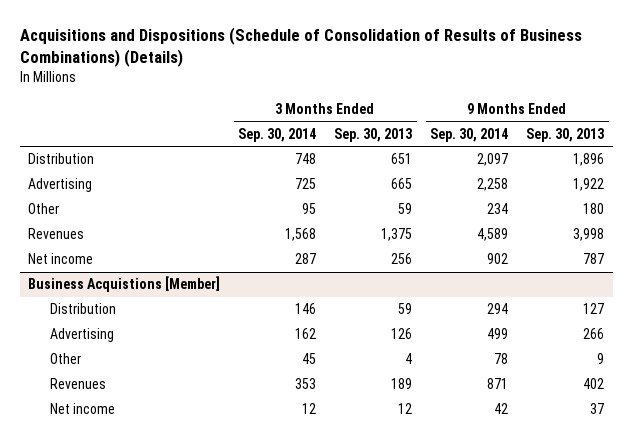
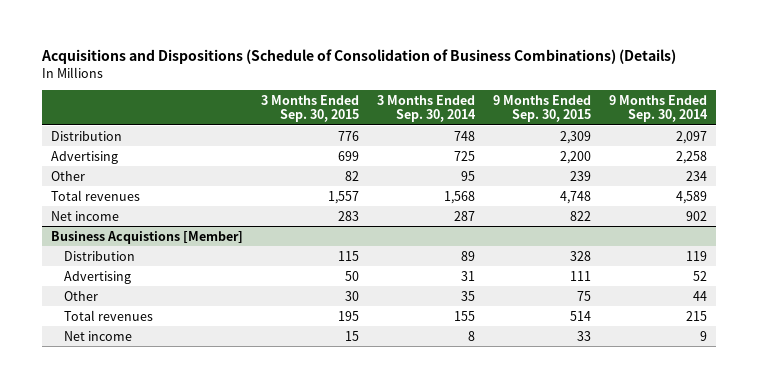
- Acquisitions and Dispositions (Schedule of Consolidation of Results of Business Combinations) (Details)
+ Acquisitions and Dispositions (Schedule of Consolidation of Business Combinations) (Details)
- | 3 Months Ended Sep. 30, 2014 | 3 Months Ended Sep. 30, 2013 | 9 Months Ended Sep. 30, 2014 | 9 Months Ended Sep. 30, 2013
+ | 3 Months Ended Sep. 30, 2015 | 3 Months Ended Sep. 30, 2014 | 9 Months Ended Sep. 30, 2015 | 9 Months Ended Sep. 30, 2014
- Revenues | 1,568 | 1,375 | 4,589 | 3,998
+ Total revenues | 1,557 | 1,568 | 4,748 | 4,589
@ Business Acquistions [Member]
- Distribution | 146 | 59 | 294 | 127
- Advertising | 162 | 126 | 499 | 266
- Other | 45 | 4 | 78 | 9
- Revenues | 353 | 189 | 871 | 402
- Net income | 12 | 12 | 42 | 37
+ Distribution | 115 | 89 | 328 | 119
+ Advertising | 50 | 31 | 111 | 52
+ Other | 30 | 35 | 75 | 44
+ Total revenues | 195 | 155 | 514 | 215
+ Net income | 15 | 8 | 33 | 9

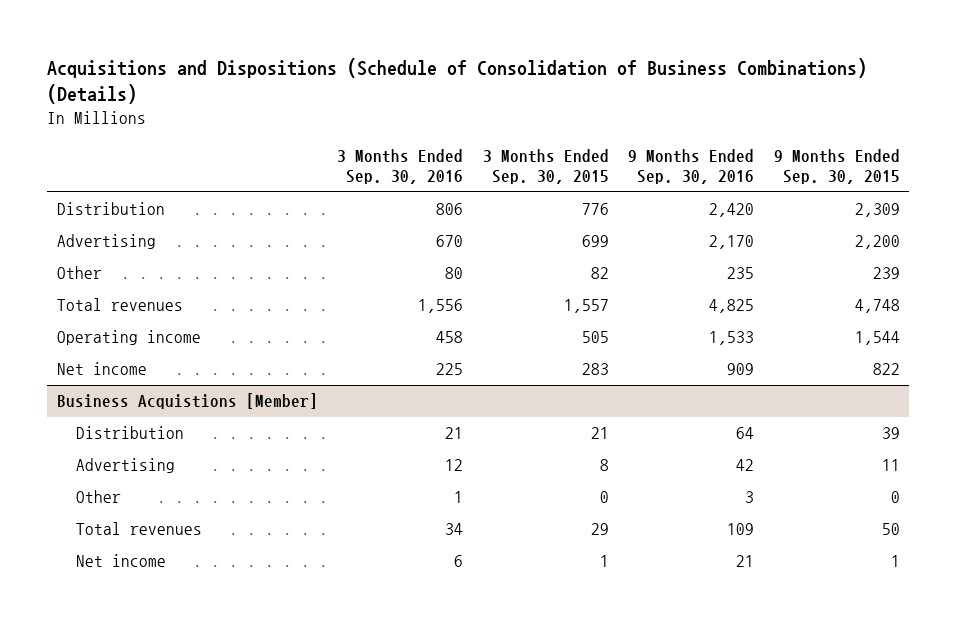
- | 3 Months Ended Sep. 30, 2015 | 3 Months Ended Sep. 30, 2014 | 9 Months Ended Sep. 30, 2015 | 9 Months Ended Sep. 30, 2014
+ | 3 Months Ended Sep. 30, 2016 | 3 Months Ended Sep. 30, 2015 | 9 Months Ended Sep. 30, 2016 | 9 Months Ended Sep. 30, 2015
+ Operating income | 458 | 505 | 1,533 | 1,544
@ Business Acquistions [Member]
- Distribution | 115 | 89 | 328 | 119
- Advertising | 50 | 31 | 111 | 52
- Other | 30 | 35 | 75 | 44
- Total revenues | 195 | 155 | 514 | 215
- Net income | 15 | 8 | 33 | 9
+ Distribution | 21 | 21 | 64 | 39
+ Advertising | 12 | 8 | 42 | 11
+ Other | 1 | 0 | 3 | 0
+ Total revenues | 34 | 29 | 109 | 50
+ Net income | 6 | 1 | 21 | 1

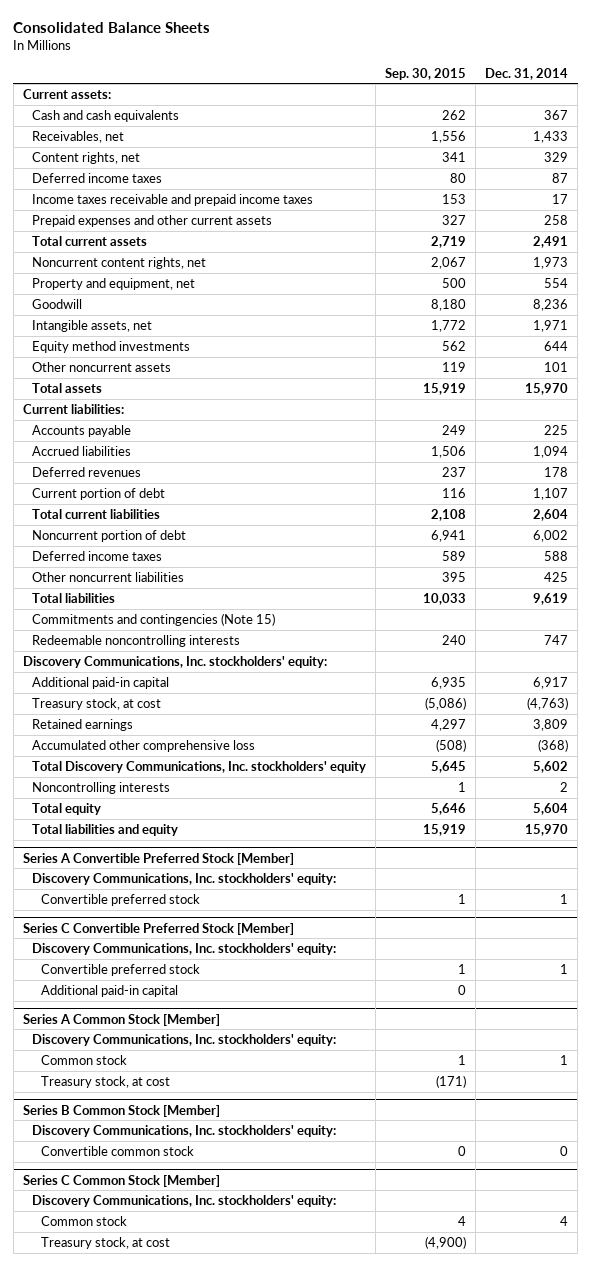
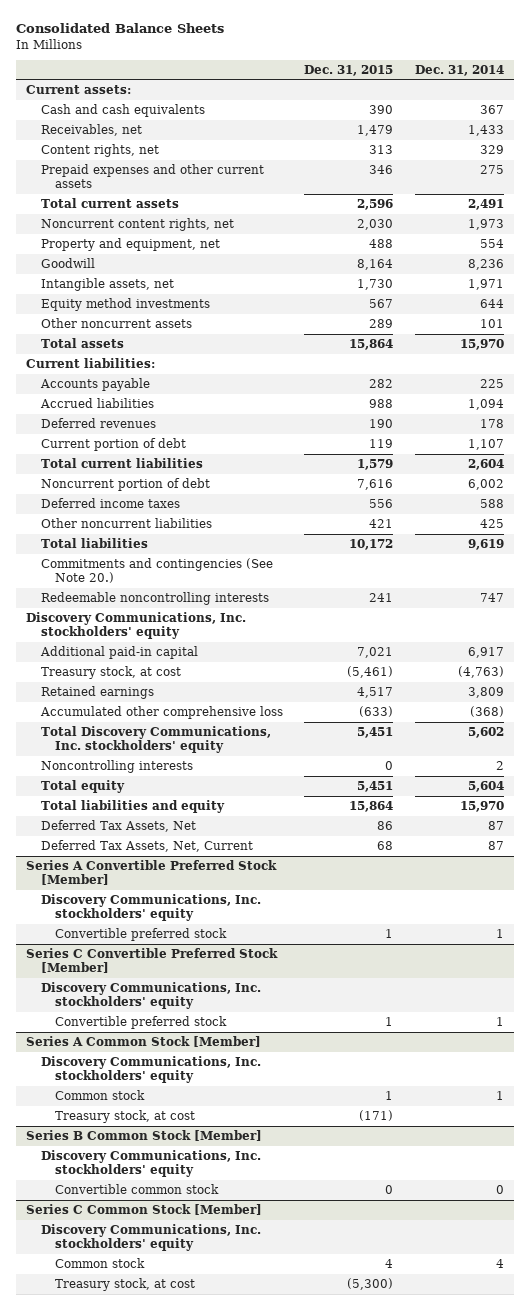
- | Sep. 30, 2015 | Dec. 31, 2014
+ | Dec. 31, 2015 | Dec. 31, 2014
- Deferred income taxes | 80 | 87
- Income taxes receivable and prepaid income taxes | 153 | 17
- Prepaid expenses and other current assets | 327 | 258
+ Prepaid expenses and other current assets | 346 | 275
- Commitments and contingencies (Note 15)
+ Commitments and contingencies (See Note 20.)
- Discovery Communications, Inc. stockholders' equity:
+ Discovery Communications, Inc. stockholders' equity
+ Deferred Tax Assets, Net | 86 | 87
+ Deferred Tax Assets, Net, Current | 68 | 87
@ Series A Convertible Preferred Stock [Member]
- Discovery Communications, Inc. stockholders' equity:
+ Discovery Communications, Inc. stockholders' equity
@ Series C Convertible Preferred Stock [Member]
- Discovery Communications, Inc. stockholders' equity:
+ Discovery Communications, Inc. stockholders' equity
- Additional paid-in capital | 0 |
@ Series A Common Stock [Member]
- Discovery Communications, Inc. stockholders' equity:
+ Discovery Communications, Inc. stockholders' equity
@ Series B Common Stock [Member]
- Discovery Communications, Inc. stockholders' equity:
+ Discovery Communications, Inc. stockholders' equity
@ Series C Common Stock [Member]
- Discovery Communications, Inc. stockholders' equity:
+ Discovery Communications, Inc. stockholders' equity

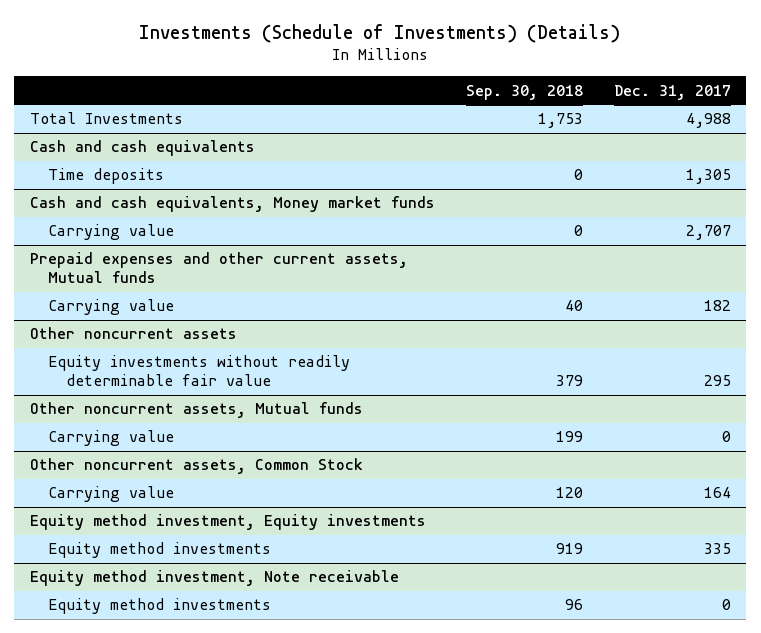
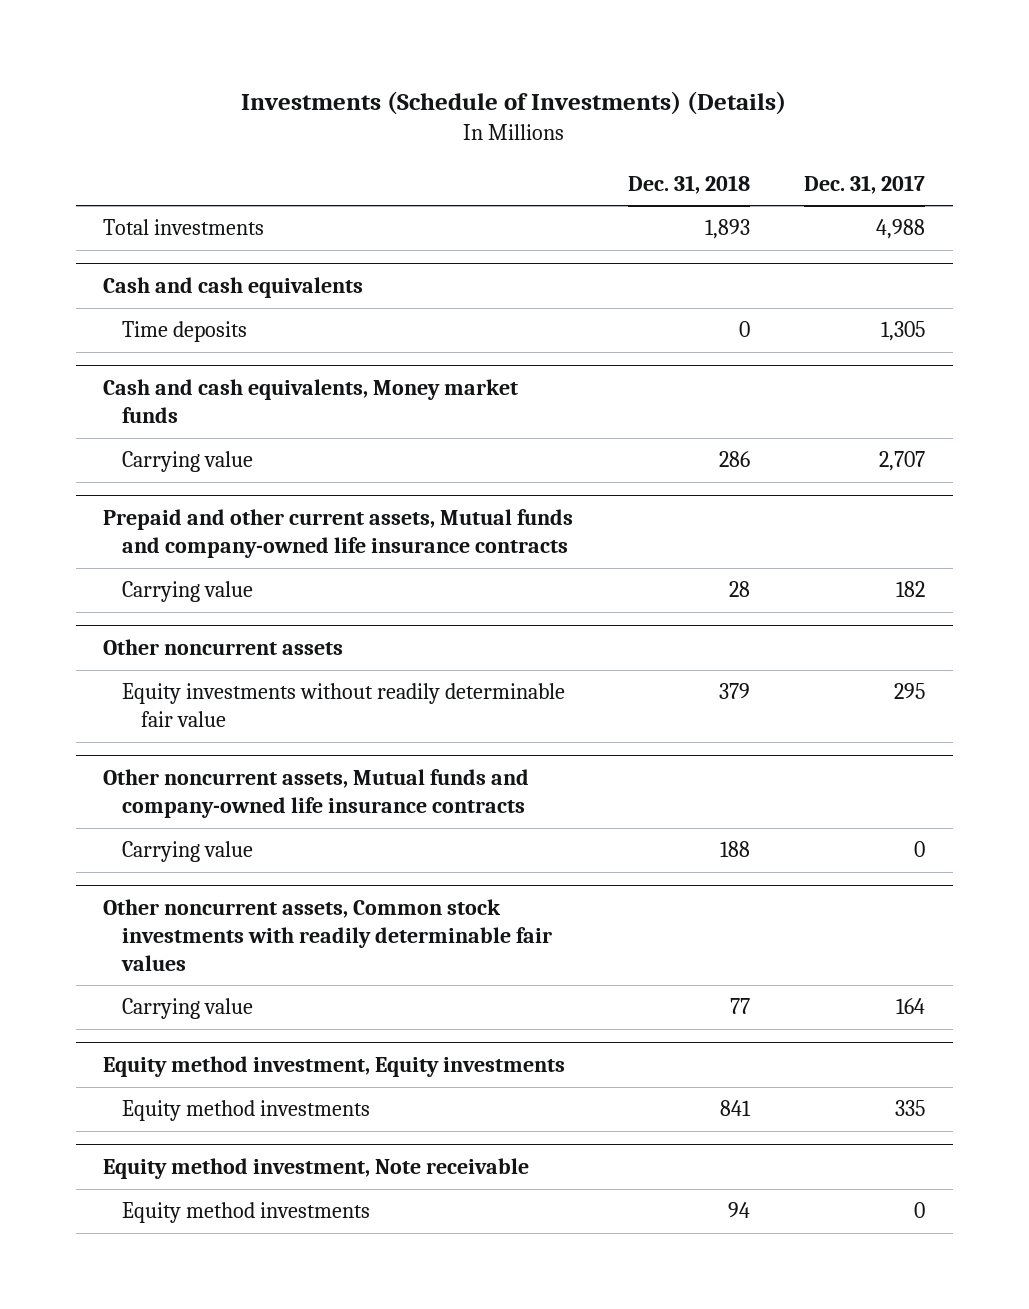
- | Sep. 30, 2018 | Dec. 31, 2017
+ | Dec. 31, 2018 | Dec. 31, 2017
- Total Investments | 1,753 | 4,988
+ Total investments | 1,893 | 4,988
- Prepaid expenses and other current assets, Mutual funds
+ Prepaid and other current assets, Mutual funds and company-owned life insurance contracts
- Other noncurrent assets, Mutual funds
+ Other noncurrent assets, Mutual funds and company-owned life insurance contracts
- Other noncurrent assets, Common Stock
+ Other noncurrent assets, Common stock investments with readily determinable fair values

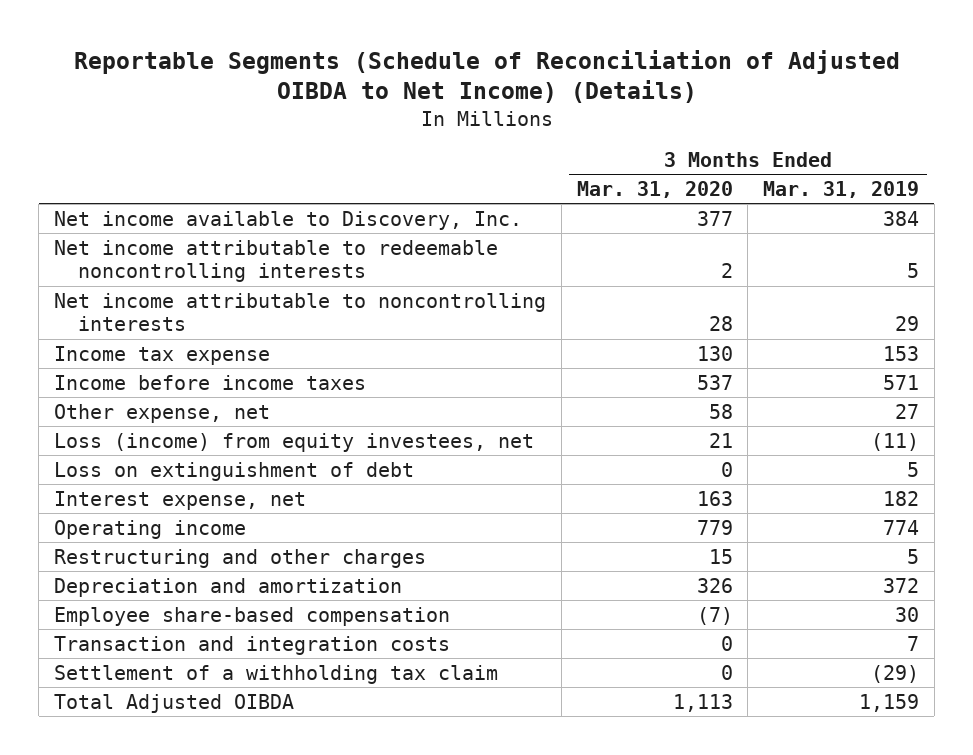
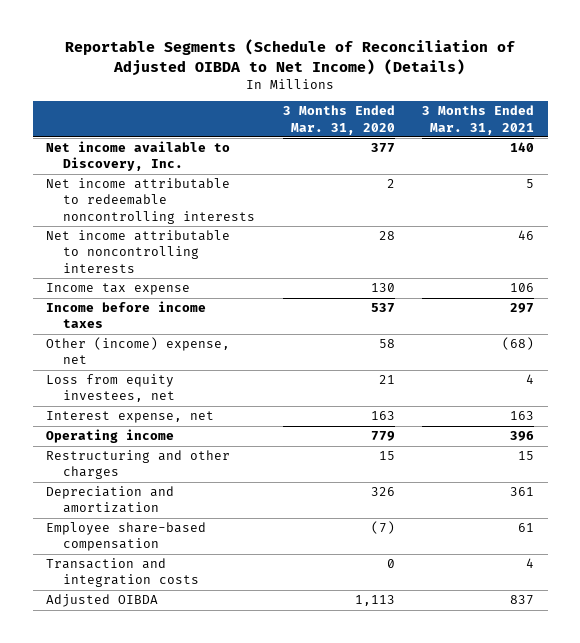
- | 3 Months Ended Mar. 31, 2020 | 3 Months Ended Mar. 31, 2019
+ | 3 Months Ended Mar. 31, 2020 | 3 Months Ended Mar. 31, 2021
- Other expense, net | 58 | 27
- Loss (income) from equity investees, net | 21 | (11)
- Loss on extinguishment of debt | 0 | 5
+ Other (income) expense, net | 58 | (68)
+ Loss from equity investees, net | 21 | 4
- Settlement of a withholding tax claim | 0 | (29)
- Total Adjusted OIBDA | 1,113 | 1,159
+ Adjusted OIBDA | 1,113 | 837

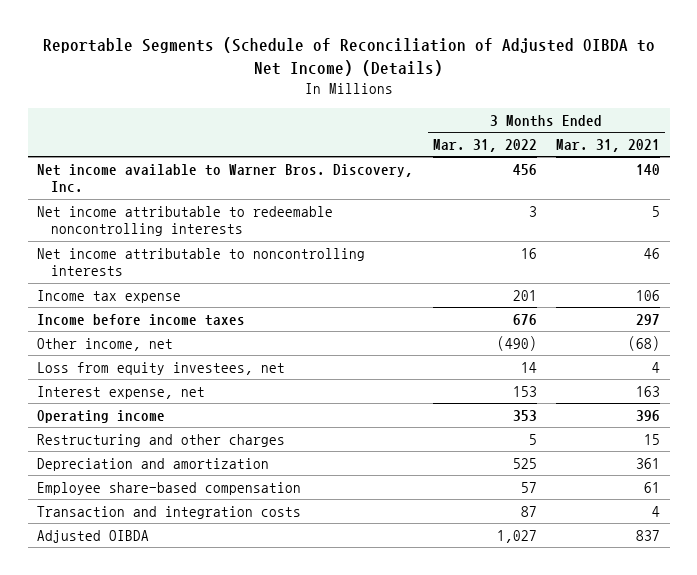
- | 3 Months Ended Mar. 31, 2020 | 3 Months Ended Mar. 31, 2021
+ | 3 Months Ended Mar. 31, 2022 | 3 Months Ended Mar. 31, 2021
- Net income available to Discovery, Inc. | 377 | 140
+ Net income available to Warner Bros. Discovery, Inc. | 456 | 140
- Other (income) expense, net | 58 | (68)
+ Other income, net | (490) | (68)

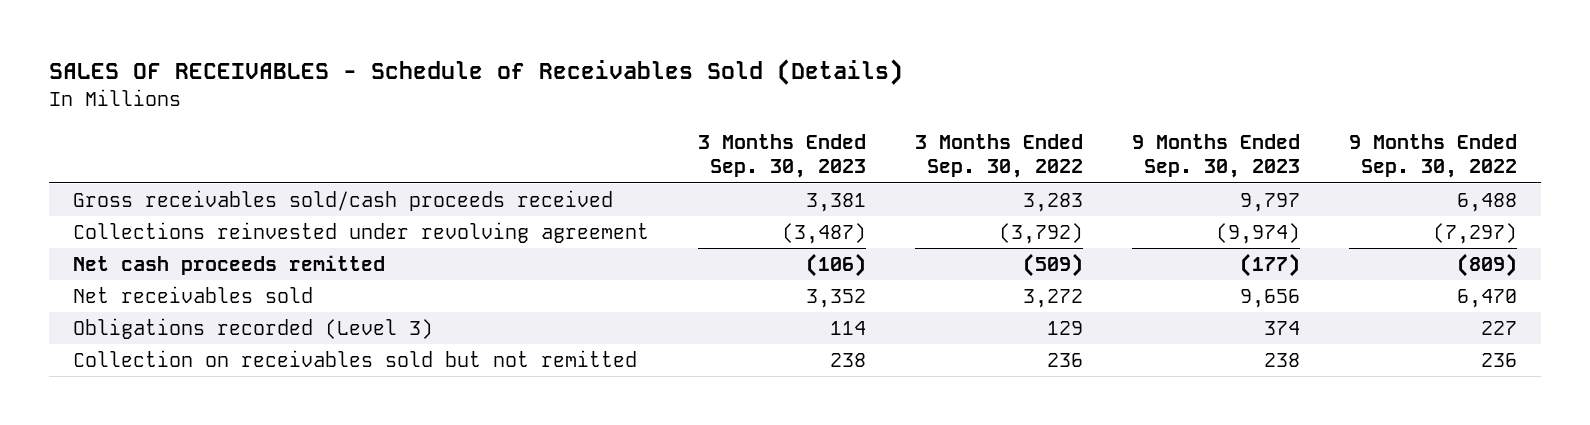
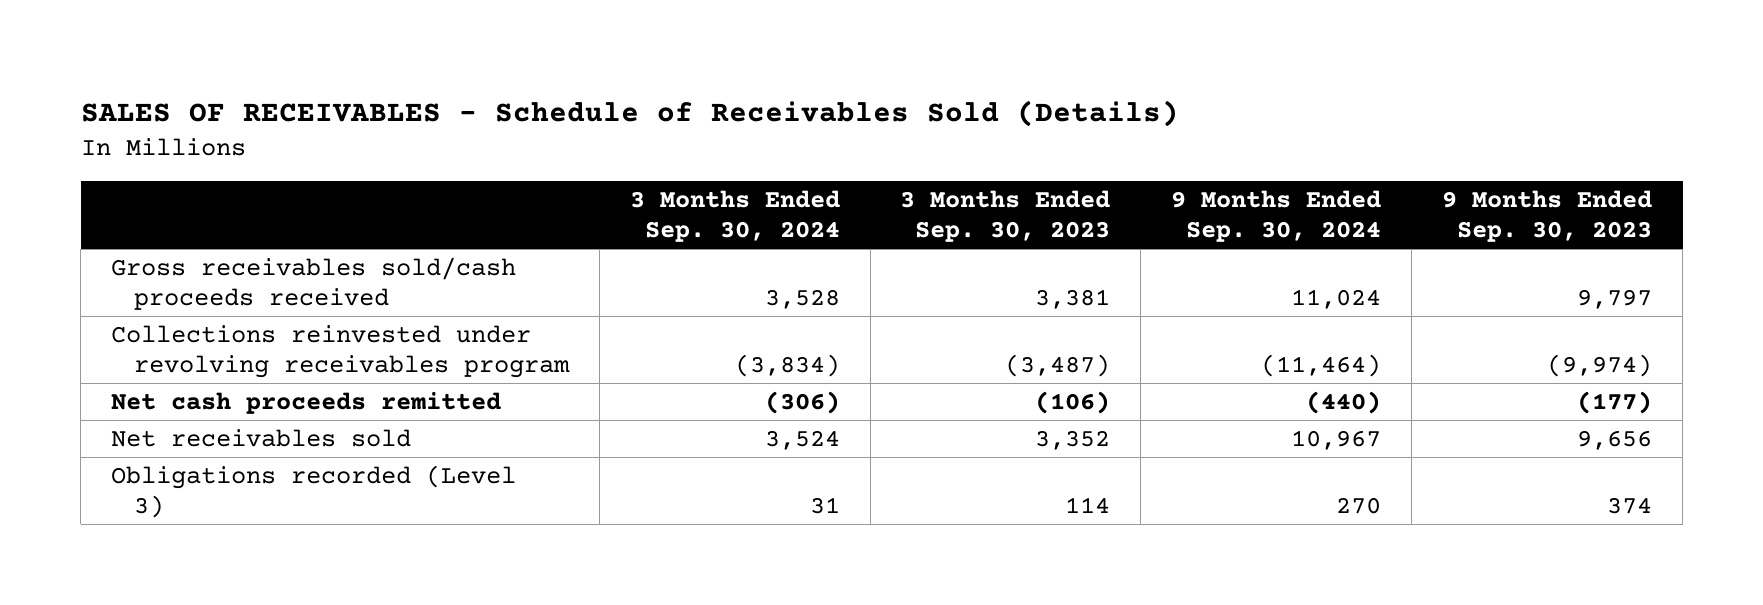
- | 3 Months Ended Sep. 30, 2023 | 3 Months Ended Sep. 30, 2022 | 9 Months Ended Sep. 30, 2023 | 9 Months Ended Sep. 30, 2022
+ | 3 Months Ended Sep. 30, 2024 | 3 Months Ended Sep. 30, 2023 | 9 Months Ended Sep. 30, 2024 | 9 Months Ended Sep. 30, 2023
- Collections reinvested under revolving agreement | (3,487) | (3,792) | (9,974) | (7,297)
+ Collections reinvested under revolving receivables program | (3,834) | (3,487) | (11,464) | (9,974)
- Collection on receivables sold but not remitted | 238 | 236 | 238 | 236

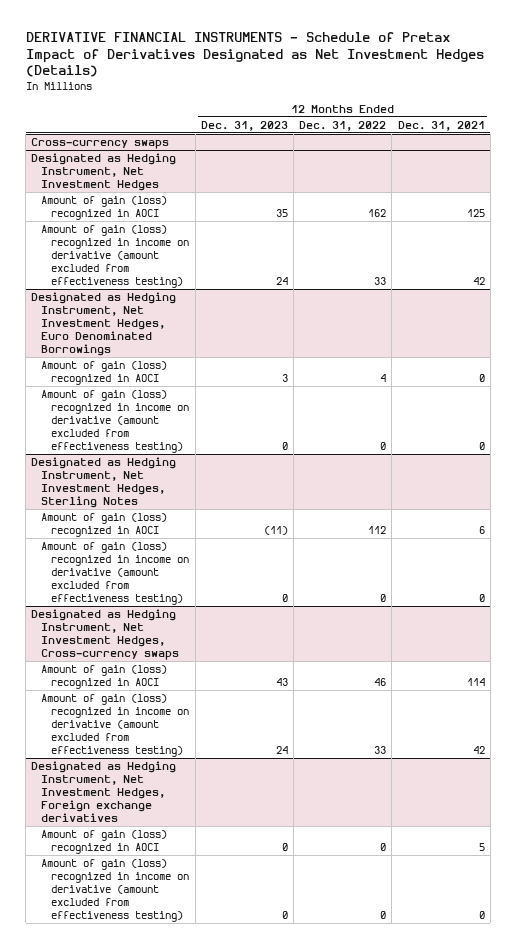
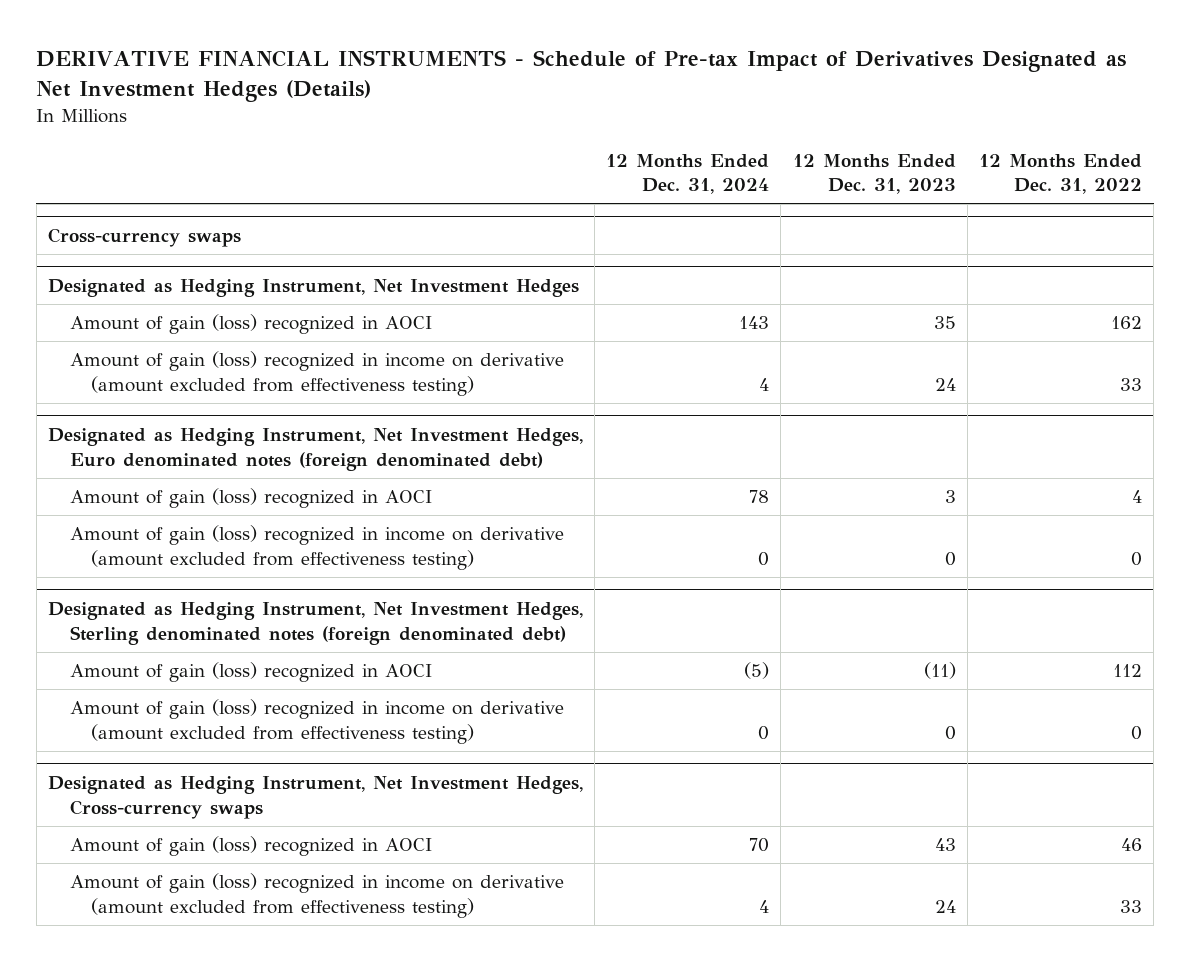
- DERIVATIVE FINANCIAL INSTRUMENTS - Schedule of Pretax Impact of Derivatives Designated as Net Investment Hedges (Details)
+ DERIVATIVE FINANCIAL INSTRUMENTS - Schedule of Pre-tax Impact of Derivatives Designated as Net Investment Hedges (Details)
- | 12 Months Ended Dec. 31, 2023 | 12 Months Ended Dec. 31, 2022 | 12 Months Ended Dec. 31, 2021
+ | 12 Months Ended Dec. 31, 2024 | 12 Months Ended Dec. 31, 2023 | 12 Months Ended Dec. 31, 2022
- Designated as Hedging Instrument, Net Investment Hedges, Euro Denominated Borrowings
+ Designated as Hedging Instrument, Net Investment Hedges, Euro denominated notes (foreign denominated debt)
- Designated as Hedging Instrument, Net Investment Hedges, Sterling Notes
+ Designated as Hedging Instrument, Net Investment Hedges, Sterling denominated notes (foreign denominated debt)
- Designated as Hedging Instrument, Net Investment Hedges, Foreign exchange derivatives
- Amount of gain (loss) recognized in AOCI | 0 | 0 | 5
- Amount of gain (loss) recognized in income on derivative (amount excluded from effectiveness testing) | 0 | 0 | 0

